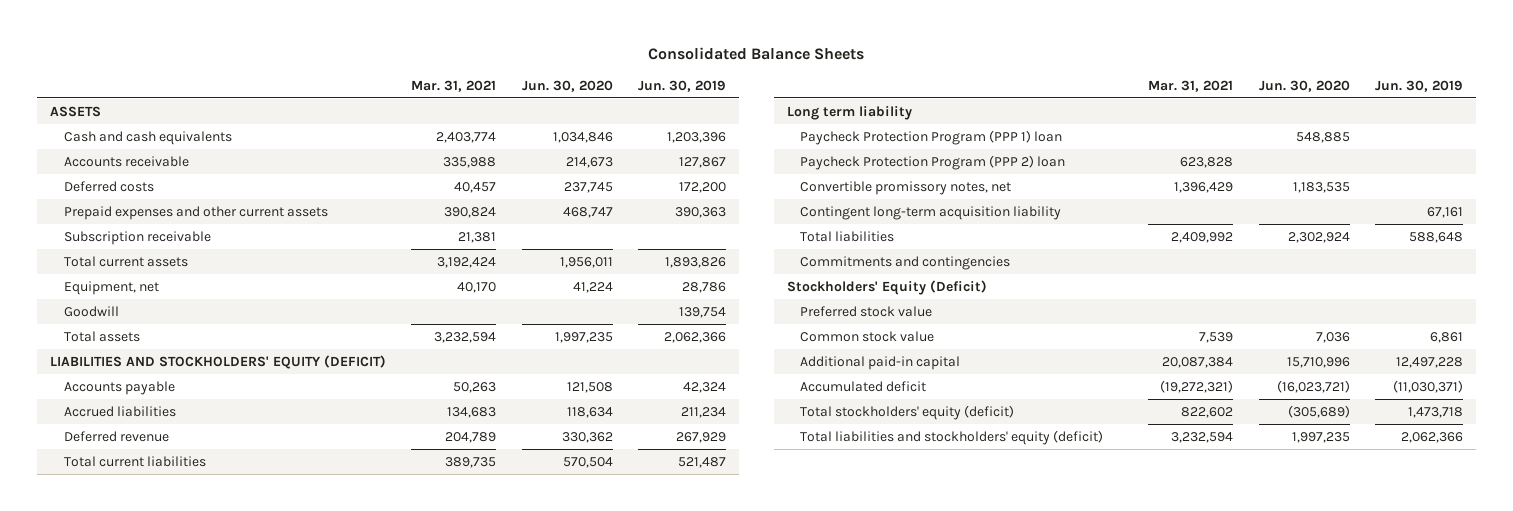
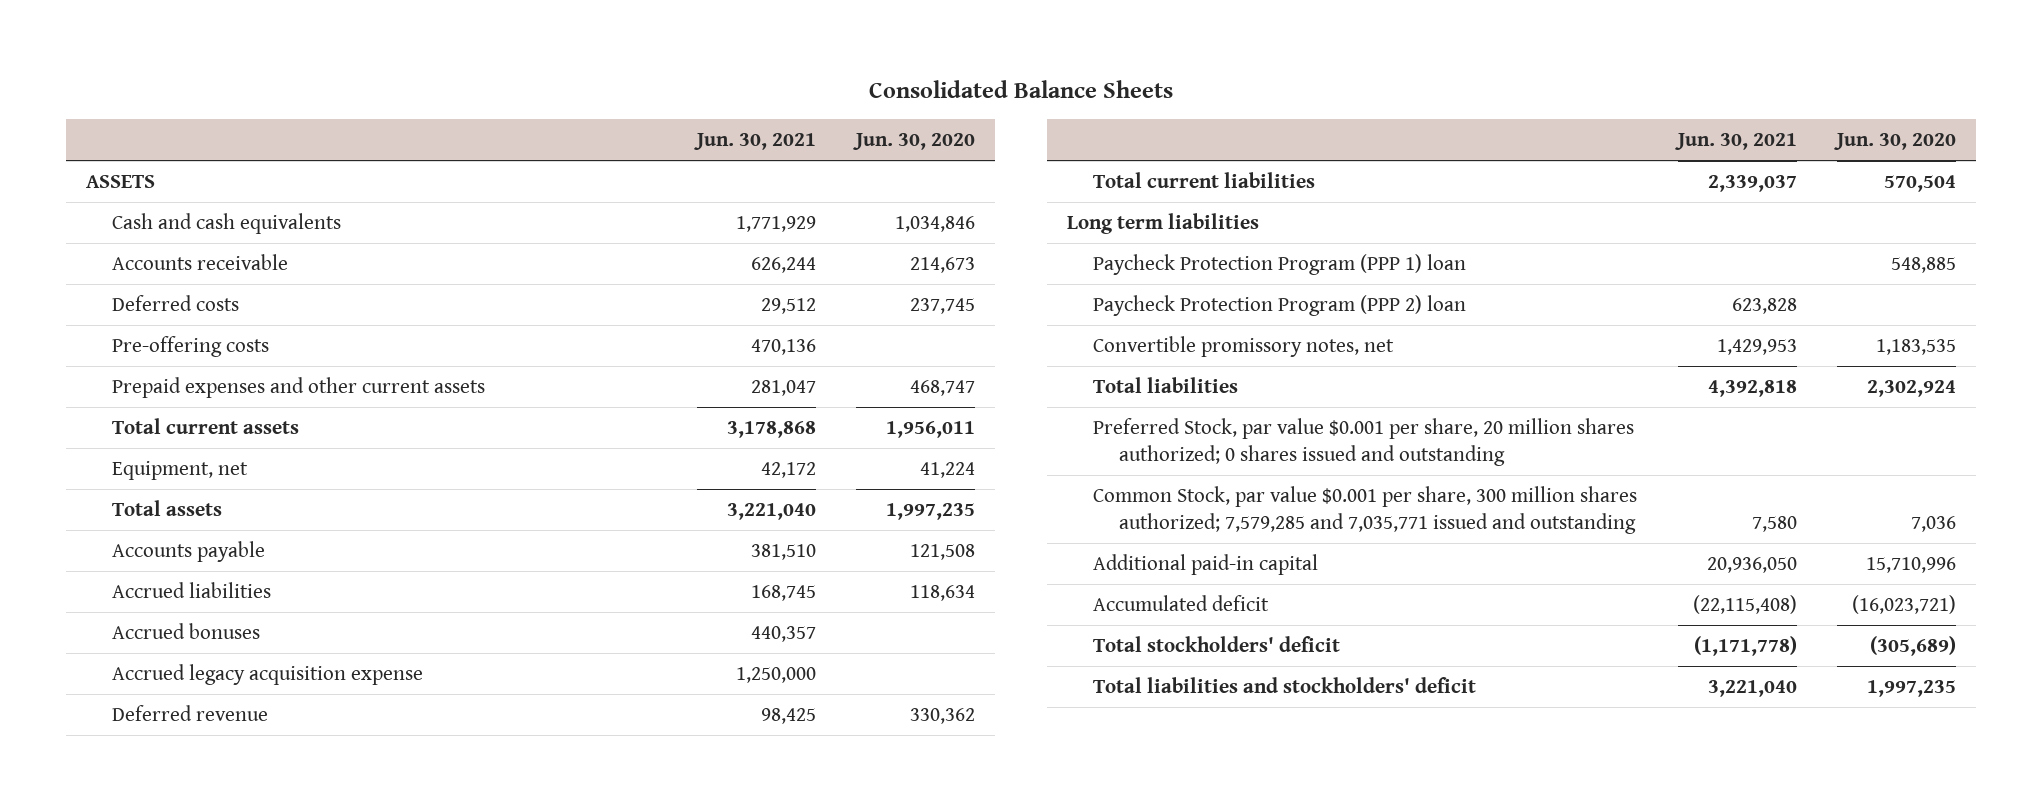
- | Mar. 31, 2021 | Jun. 30, 2020 | Jun. 30, 2019
+ | Jun. 30, 2021 | Jun. 30, 2020
+ Pre-offering costs | 470,136 |
- Subscription receivable | 21,381 | |
- Goodwill | | | 139,754
- LIABILITIES AND STOCKHOLDERS' EQUITY (DEFICIT)
+ Accrued bonuses | 440,357 |
+ Accrued legacy acquisition expense | 1,250,000 |
- Long term liability
+ Long term liabilities
- Contingent long-term acquisition liability | | | 67,161
- Commitments and contingencies
- Stockholders' Equity (Deficit)
- Preferred stock value
- Common stock value | 7,539 | 7,036 | 6,861
+ Preferred Stock, par value $0.001 per share, 20 million shares authorized; 0 shares issued and outstanding
+ Common Stock, par value $0.001 per share, 300 million shares authorized; 7,579,285 and 7,035,771 issued and outstanding | 7,580 | 7,036
- Total stockholders' equity (deficit) | 822,602 | (305,689) | 1,473,718
- Total liabilities and stockholders' equity (deficit) | 3,232,594 | 1,997,235 | 2,062,366
+ Total stockholders' deficit | (1,171,778) | (305,689)
+ Total liabilities and stockholders' deficit | 3,221,040 | 1,997,235

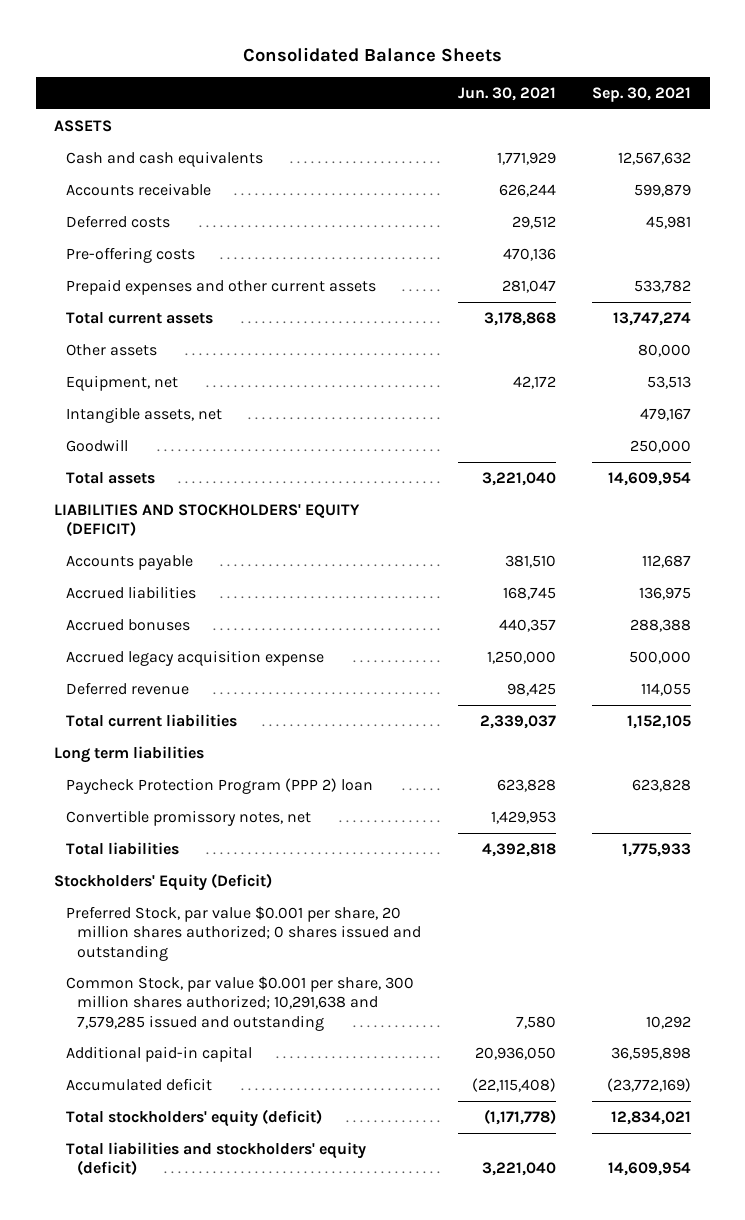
- | Jun. 30, 2021 | Jun. 30, 2020
+ | Jun. 30, 2021 | Sep. 30, 2021
+ Other assets | | 80,000
+ Intangible assets, net | | 479,167
+ Goodwill | | 250,000
+ LIABILITIES AND STOCKHOLDERS' EQUITY (DEFICIT)
- Paycheck Protection Program (PPP 1) loan | | 548,885
+ Stockholders' Equity (Deficit)
- Common Stock, par value $0.001 per share, 300 million shares authorized; 7,579,285 and 7,035,771 issued and outstanding | 7,580 | 7,036
+ Common Stock, par value $0.001 per share, 300 million shares authorized; 10,291,638 and 7,579,285 issued and outstanding | 7,580 | 10,292
- Total stockholders' deficit | (1,171,778) | (305,689)
- Total liabilities and stockholders' deficit | 3,221,040 | 1,997,235
+ Total stockholders' equity (deficit) | (1,171,778) | 12,834,021
+ Total liabilities and stockholders' equity (deficit) | 3,221,040 | 14,609,954

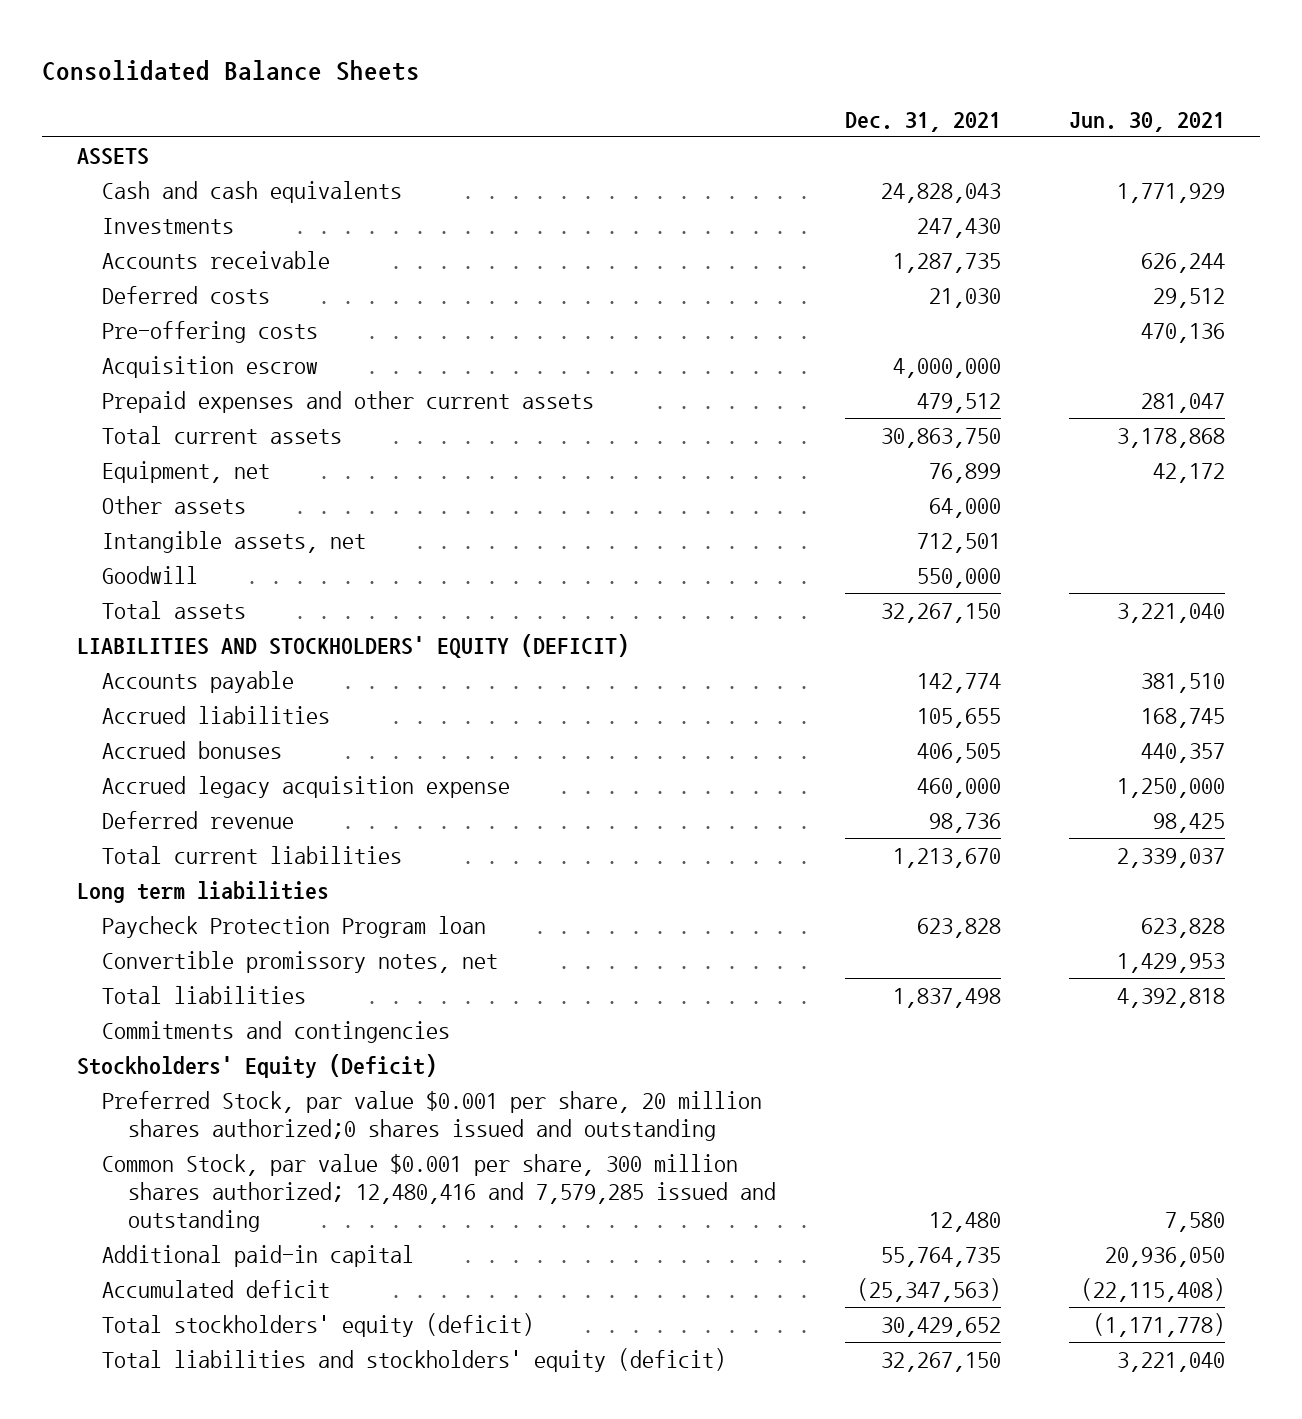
- | Jun. 30, 2021 | Sep. 30, 2021
+ | Dec. 31, 2021 | Jun. 30, 2021
+ Investments | 247,430 |
+ Acquisition escrow | 4,000,000 |
moved down: Other assets | 64,000 |
- Paycheck Protection Program (PPP 2) loan | 623,828 | 623,828
+ Paycheck Protection Program loan | 623,828 | 623,828
+ Commitments and contingencies
- Preferred Stock, par value $0.001 per share, 20 million shares authorized; 0 shares issued and outstanding
- Common Stock, par value $0.001 per share, 300 million shares authorized; 10,291,638 and 7,579,285 issued and outstanding | 7,580 | 10,292
+ Preferred Stock, par value $0.001 per share, 20 million shares authorized;0 shares issued and outstanding
+ Common Stock, par value $0.001 per share, 300 million shares authorized; 12,480,416 and 7,579,285 issued and outstanding | 12,480 | 7,580

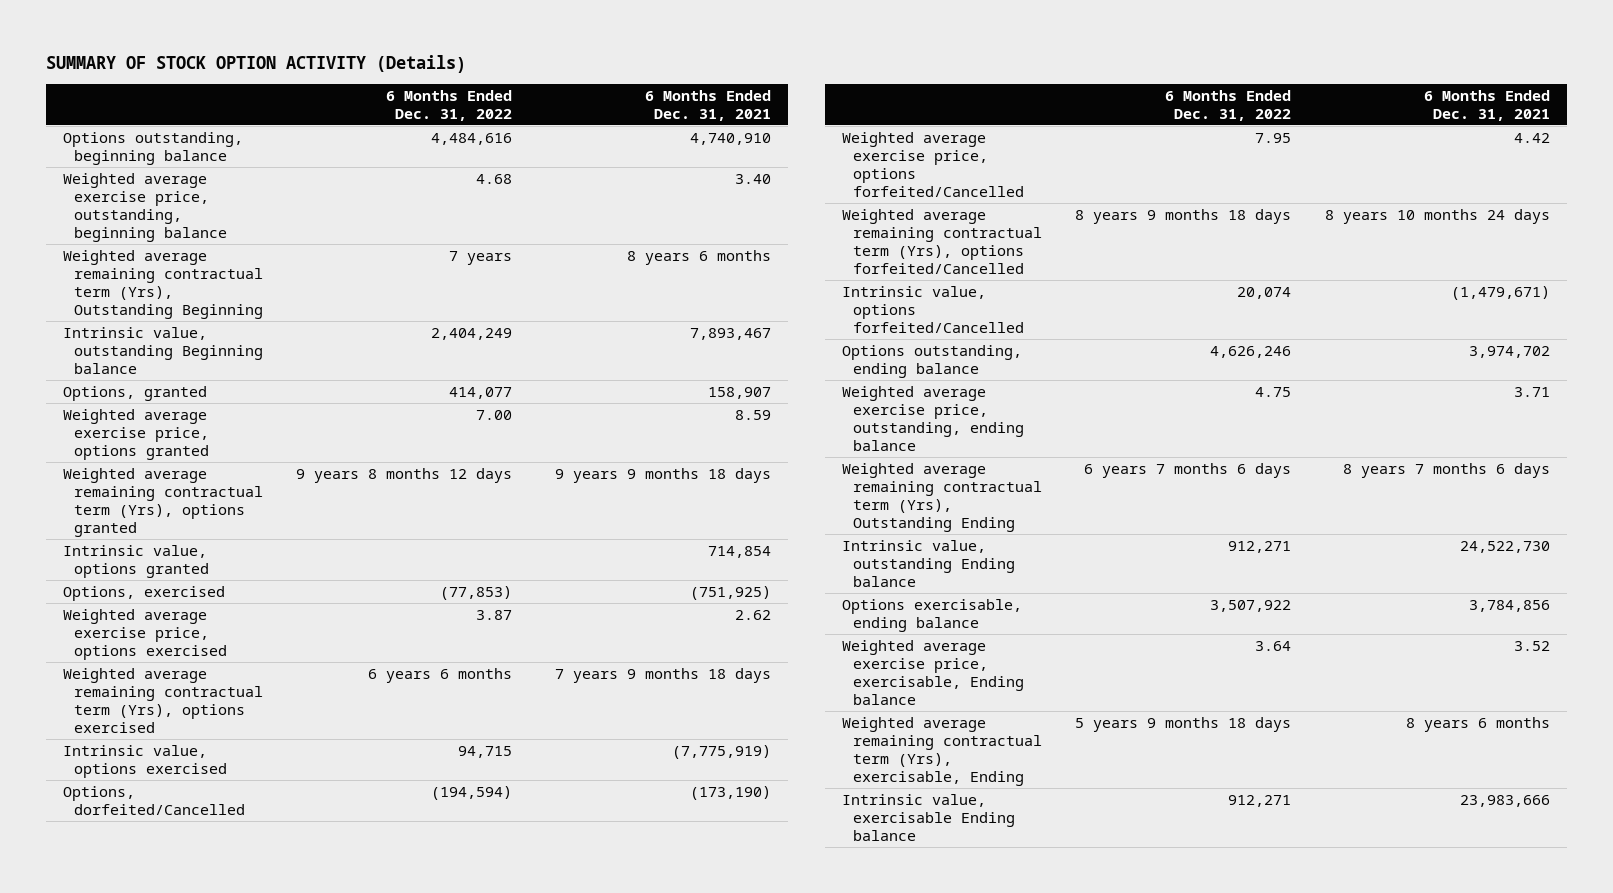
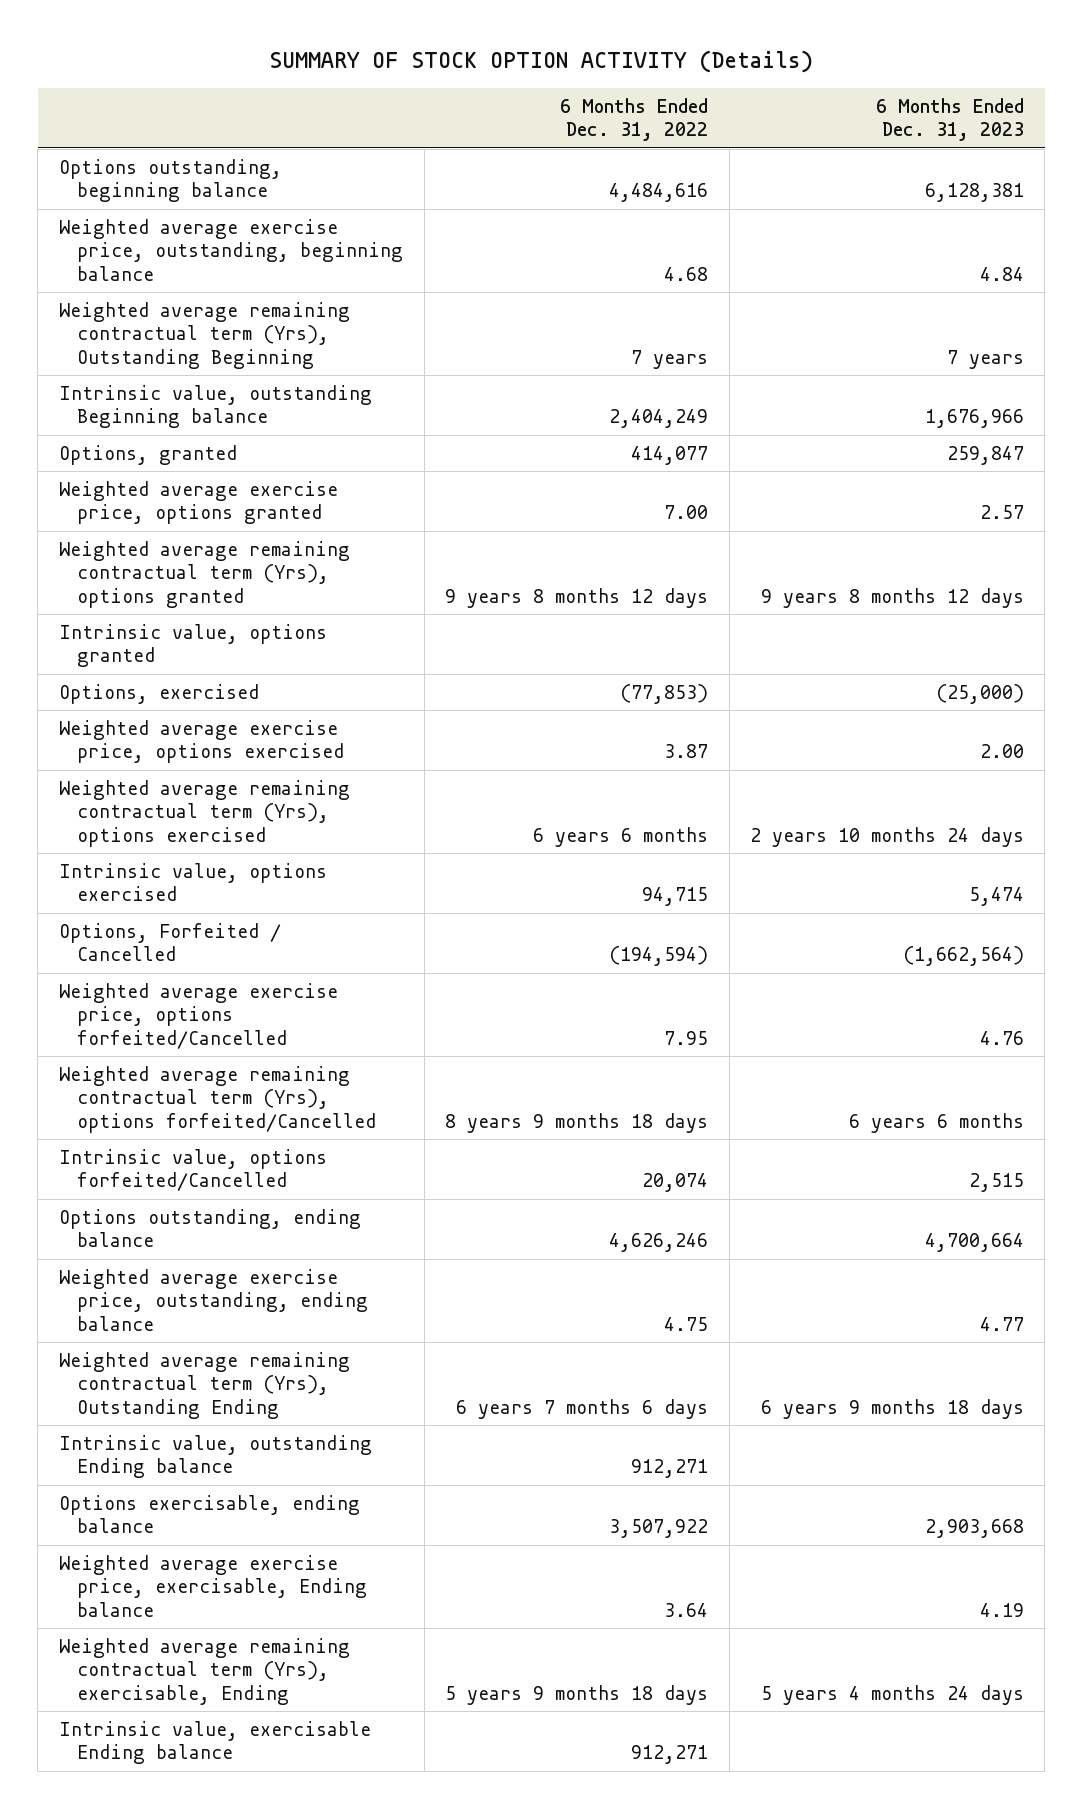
- | 6 Months Ended Dec. 31, 2022 | 6 Months Ended Dec. 31, 2021
+ | 6 Months Ended Dec. 31, 2022 | 6 Months Ended Dec. 31, 2023
- Options, dorfeited/Cancelled | (194,594) | (173,190)
+ Options, Forfeited / Cancelled | (194,594) | (1,662,564)

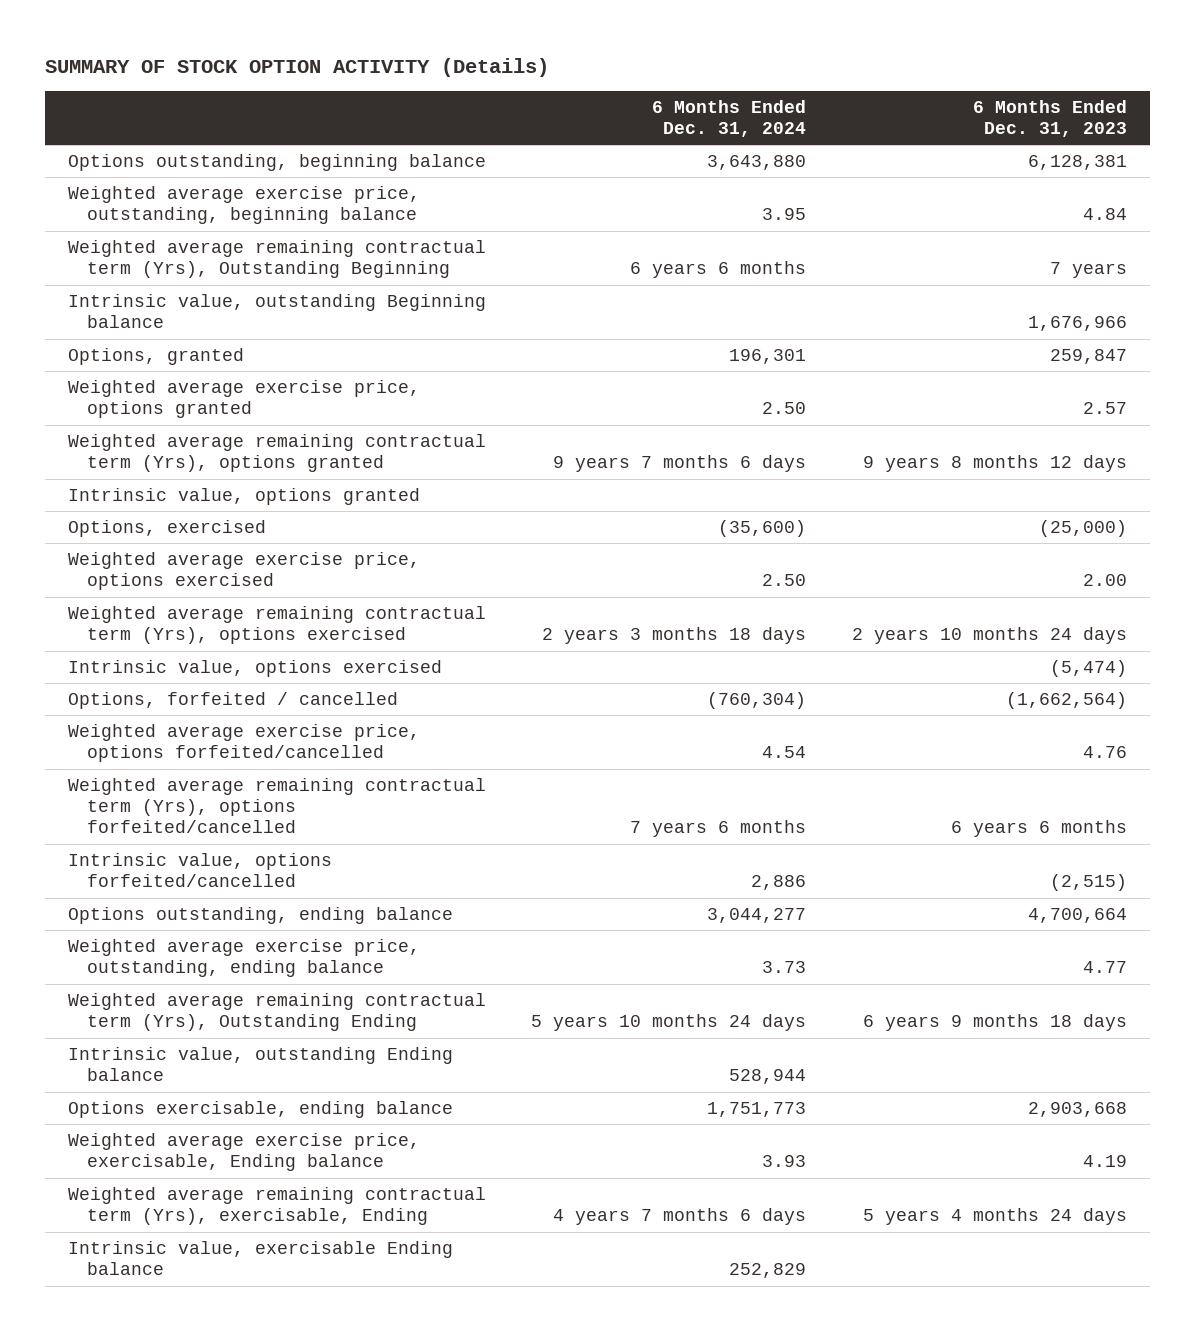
- | 6 Months Ended Dec. 31, 2022 | 6 Months Ended Dec. 31, 2023
+ | 6 Months Ended Dec. 31, 2024 | 6 Months Ended Dec. 31, 2023
- Intrinsic value, options exercised | 94,715 | 5,474
- Options, Forfeited / Cancelled | (194,594) | (1,662,564)
- Weighted average exercise price, options forfeited/Cancelled | 7.95 | 4.76
- Weighted average remaining contractual term (Yrs), options forfeited/Cancelled | 8 years 9 months 18 days | 6 years 6 months
- Intrinsic value, options forfeited/Cancelled | 20,074 | 2,515
+ Intrinsic value, options exercised | | (5,474)
+ Options, forfeited / cancelled | (760,304) | (1,662,564)
+ Weighted average exercise price, options forfeited/cancelled | 4.54 | 4.76
+ Weighted average remaining contractual term (Yrs), options forfeited/cancelled | 7 years 6 months | 6 years 6 months
+ Intrinsic value, options forfeited/cancelled | 2,886 | (2,515)

